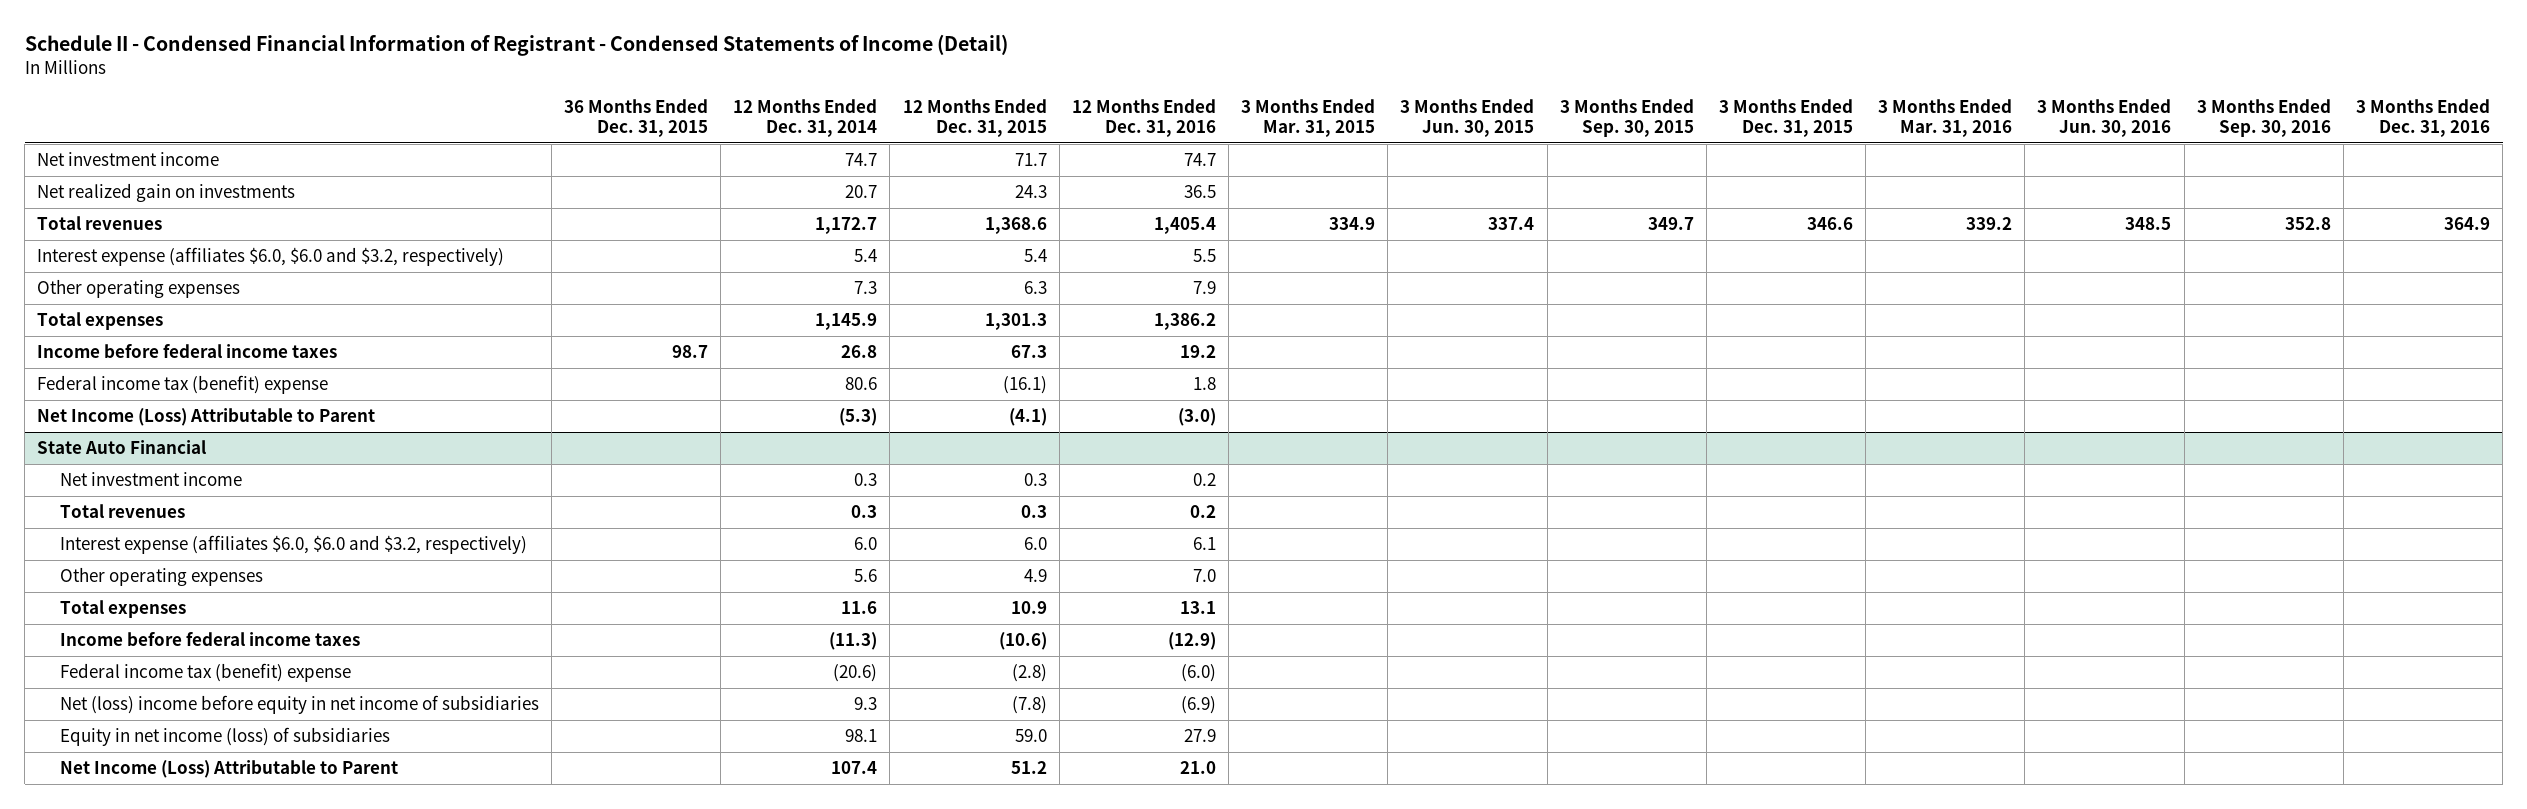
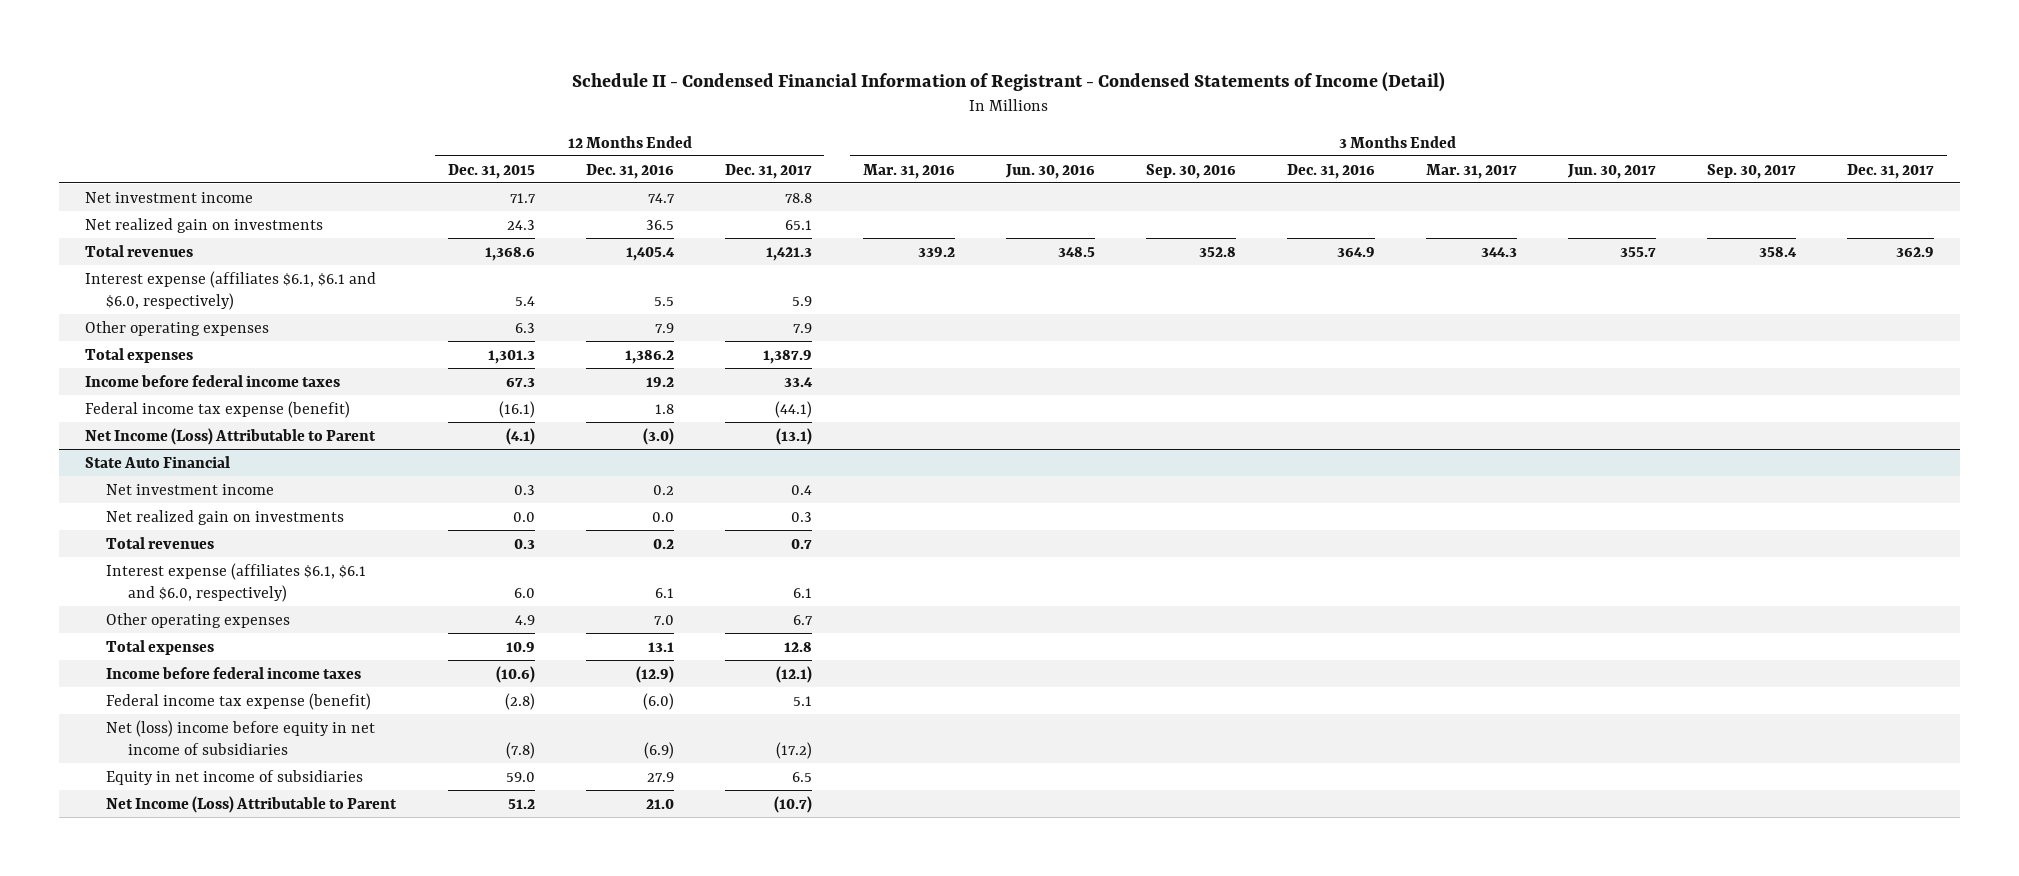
- | 36 Months Ended Dec. 31, 2015 | 12 Months Ended Dec. 31, 2014 | 12 Months Ended Dec. 31, 2015 | 12 Months Ended Dec. 31, 2016 | 3 Months Ended Mar. 31, 2015 | 3 Months Ended Jun. 30, 2015 | 3 Months Ended Sep. 30, 2015 | 3 Months Ended Dec. 31, 2015 | 3 Months Ended Mar. 31, 2016 | 3 Months Ended Jun. 30, 2016 | 3 Months Ended Sep. 30, 2016 | 3 Months Ended Dec. 31, 2016
+ | 12 Months Ended Dec. 31, 2015 | 12 Months Ended Dec. 31, 2016 | 12 Months Ended Dec. 31, 2017 | 3 Months Ended Mar. 31, 2016 | 3 Months Ended Jun. 30, 2016 | 3 Months Ended Sep. 30, 2016 | 3 Months Ended Dec. 31, 2016 | 3 Months Ended Mar. 31, 2017 | 3 Months Ended Jun. 30, 2017 | 3 Months Ended Sep. 30, 2017 | 3 Months Ended Dec. 31, 2017
- Interest expense (affiliates $6.0, $6.0 and $3.2, respectively) | | 5.4 | 5.4 | 5.5 | | | | | | | |
+ Interest expense (affiliates $6.1, $6.1 and $6.0, respectively) | 5.4 | 5.5 | 5.9 | | | | | | | |
- Federal income tax (benefit) expense | | 80.6 | (16.1) | 1.8 | | | | | | | |
+ Federal income tax expense (benefit) | (16.1) | 1.8 | (44.1) | | | | | | | |
@ State Auto Financial
+ Net realized gain on investments | 0.0 | 0.0 | 0.3 | | | | | | | |
- Interest expense (affiliates $6.0, $6.0 and $3.2, respectively) | | 6.0 | 6.0 | 6.1 | | | | | | | |
+ Interest expense (affiliates $6.1, $6.1 and $6.0, respectively) | 6.0 | 6.1 | 6.1 | | | | | | | |
- Federal income tax (benefit) expense | | (20.6) | (2.8) | (6.0) | | | | | | | |
+ Federal income tax expense (benefit) | (2.8) | (6.0) | 5.1 | | | | | | | |
- Equity in net income (loss) of subsidiaries | | 98.1 | 59.0 | 27.9 | | | | | | | |
+ Equity in net income of subsidiaries | 59.0 | 27.9 | 6.5 | | | | | | | |

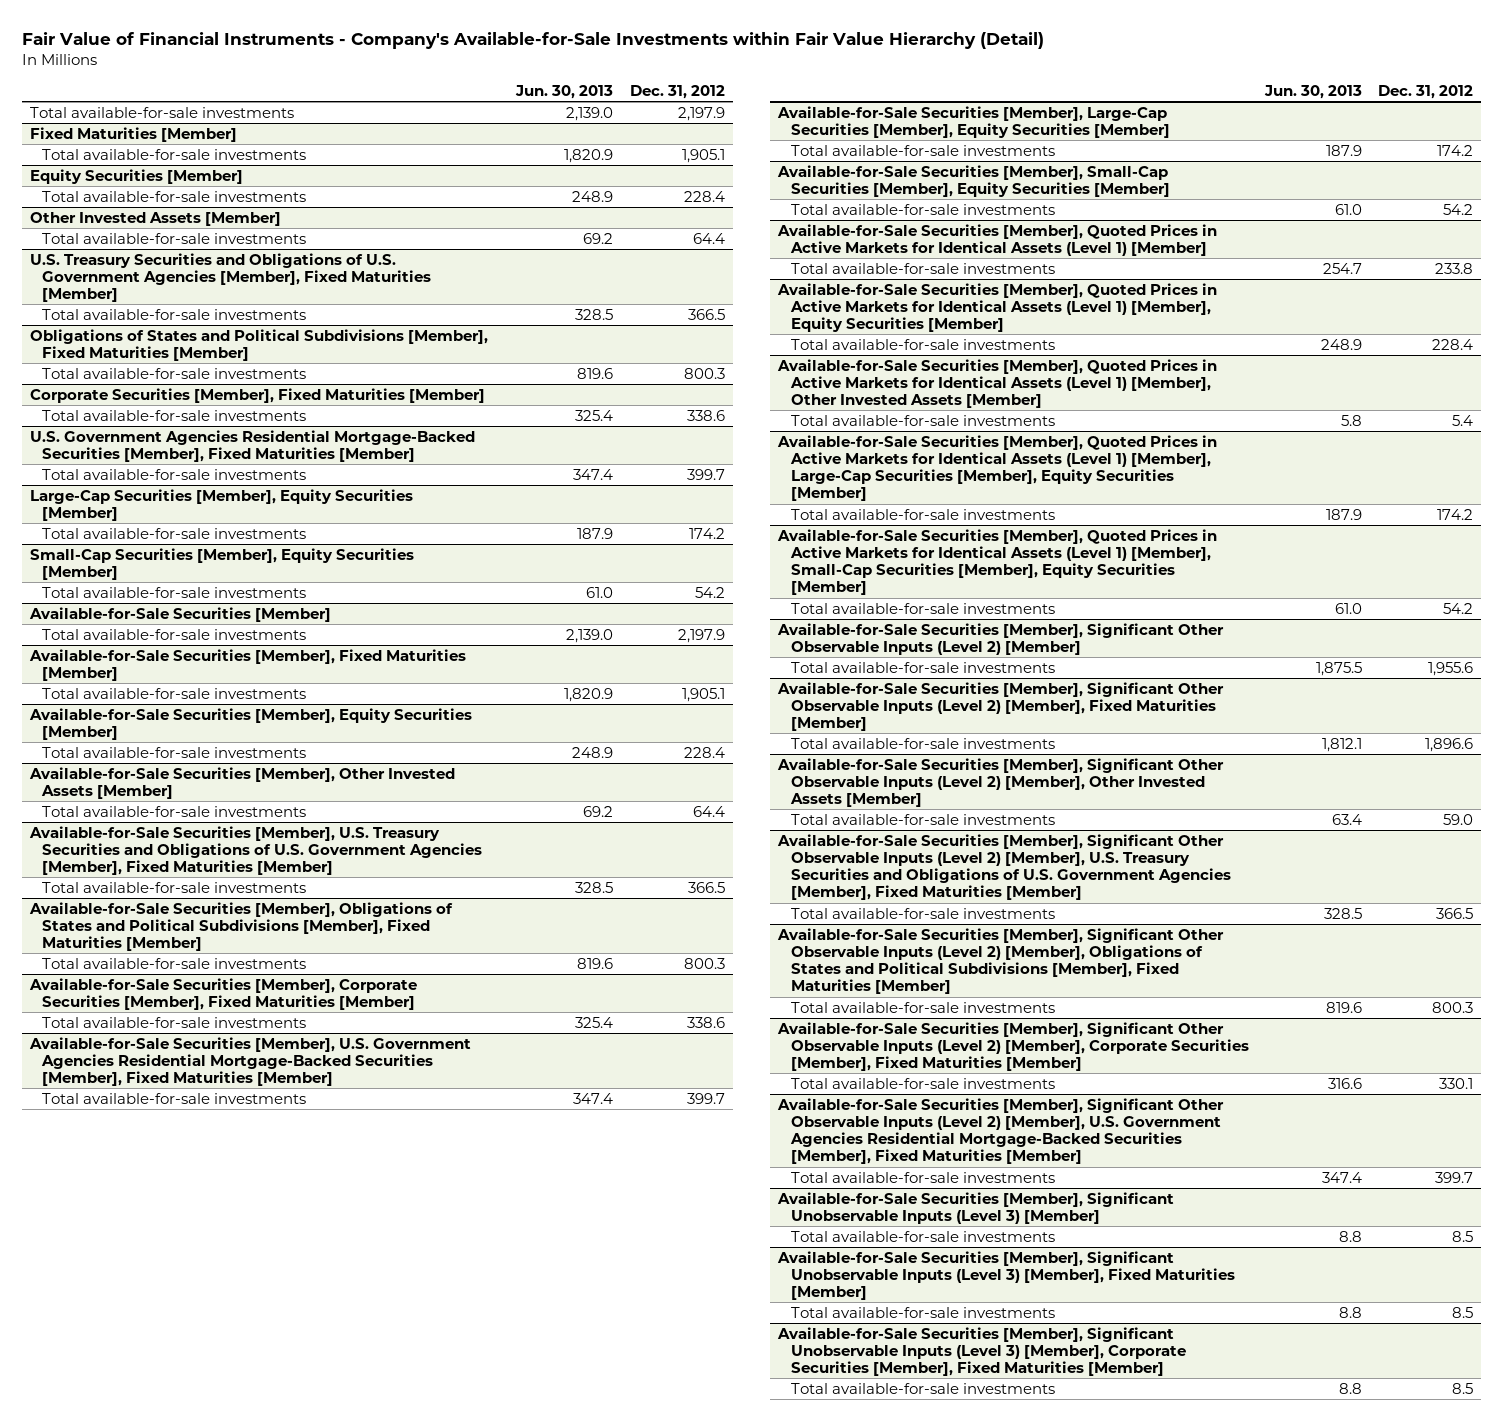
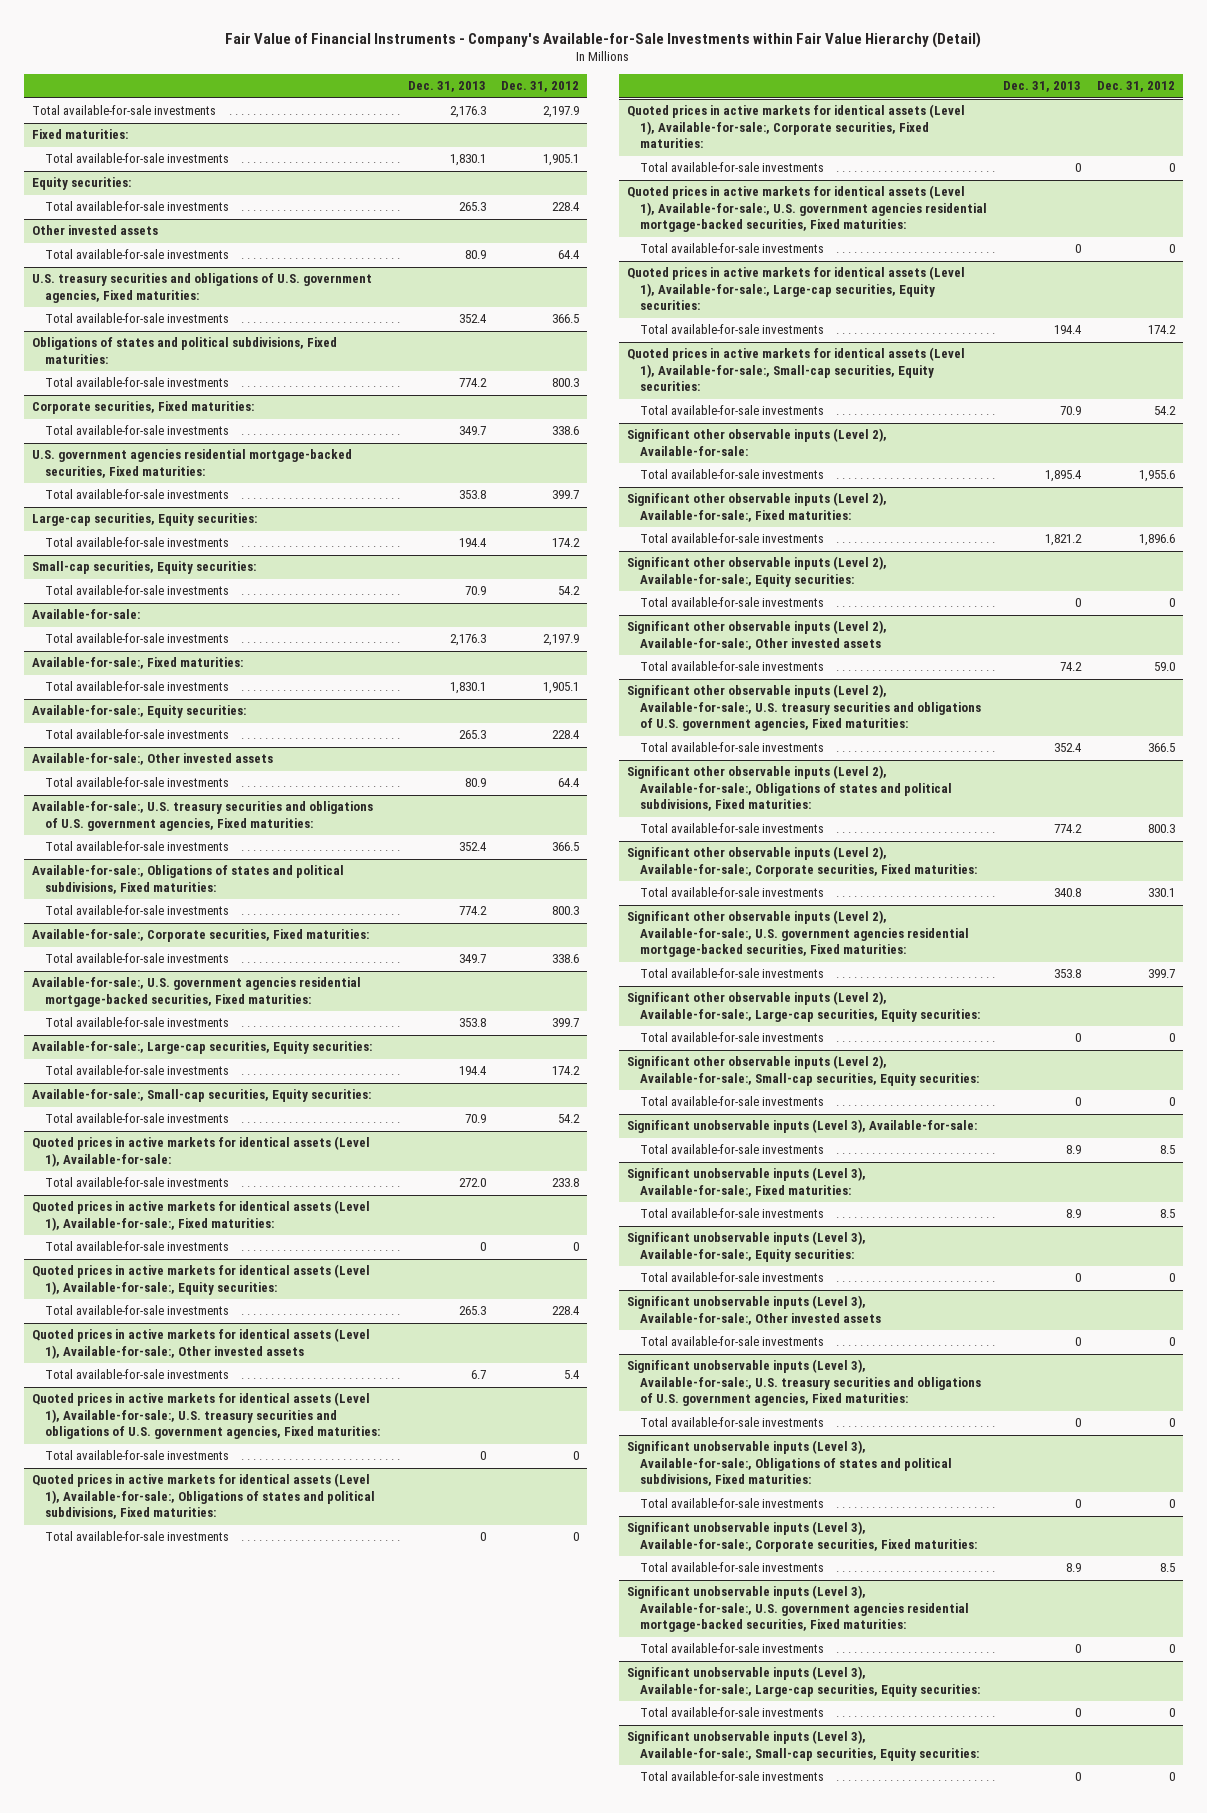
- | Jun. 30, 2013 | Dec. 31, 2012
+ | Dec. 31, 2013 | Dec. 31, 2012
- Fixed Maturities [Member]
+ Fixed maturities:
- Equity Securities [Member]
+ Equity securities:
- Other Invested Assets [Member]
+ Other invested assets
- U.S. Treasury Securities and Obligations of U.S. Government Agencies [Member], Fixed Maturities [Member]
+ U.S. treasury securities and obligations of U.S. government agencies, Fixed maturities:
- Obligations of States and Political Subdivisions [Member], Fixed Maturities [Member]
+ Obligations of states and political subdivisions, Fixed maturities:
- Corporate Securities [Member], Fixed Maturities [Member]
+ Corporate securities, Fixed maturities:
- U.S. Government Agencies Residential Mortgage-Backed Securities [Member], Fixed Maturities [Member]
+ U.S. government agencies residential mortgage-backed securities, Fixed maturities:
- Large-Cap Securities [Member], Equity Securities [Member]
+ Large-cap securities, Equity securities:
- Small-Cap Securities [Member], Equity Securities [Member]
+ Small-cap securities, Equity securities:
- Available-for-Sale Securities [Member]
+ Available-for-sale:
- Available-for-Sale Securities [Member], Fixed Maturities [Member]
+ Available-for-sale:, Fixed maturities:
- Available-for-Sale Securities [Member], Equity Securities [Member]
+ Available-for-sale:, Equity securities:
- Available-for-Sale Securities [Member], Other Invested Assets [Member]
+ Available-for-sale:, Other invested assets
- Available-for-Sale Securities [Member], U.S. Treasury Securities and Obligations of U.S. Government Agencies [Member], Fixed Maturities [Member]
+ Available-for-sale:, U.S. treasury securities and obligations of U.S. government agencies, Fixed maturities:
- Available-for-Sale Securities [Member], Obligations of States and Political Subdivisions [Member], Fixed Maturities [Member]
+ Available-for-sale:, Obligations of states and political subdivisions, Fixed maturities:
- Available-for-Sale Securities [Member], Corporate Securities [Member], Fixed Maturities [Member]
+ Available-for-sale:, Corporate securities, Fixed maturities:
- Available-for-Sale Securities [Member], U.S. Government Agencies Residential Mortgage-Backed Securities [Member], Fixed Maturities [Member]
+ Available-for-sale:, U.S. government agencies residential mortgage-backed securities, Fixed maturities:
- Available-for-Sale Securities [Member], Large-Cap Securities [Member], Equity Securities [Member]
+ Available-for-sale:, Large-cap securities, Equity securities:
- Available-for-Sale Securities [Member], Small-Cap Securities [Member], Equity Securities [Member]
+ Available-for-sale:, Small-cap securities, Equity securities:
- Available-for-Sale Securities [Member], Quoted Prices in Active Markets for Identical Assets (Level 1) [Member]
+ Quoted prices in active markets for identical assets (Level 1), Available-for-sale:
- Available-for-Sale Securities [Member], Quoted Prices in Active Markets for Identical Assets (Level 1) [Member], Equity Securities [Member]
+ Quoted prices in active markets for identical assets (Level 1), Available-for-sale:, Fixed maturities:
+ Total available-for-sale investments | 0 | 0
+ Quoted prices in active markets for identical assets (Level 1), Available-for-sale:, Equity securities:
- Available-for-Sale Securities [Member], Quoted Prices in Active Markets for Identical Assets (Level 1) [Member], Other Invested Assets [Member]
+ Quoted prices in active markets for identical assets (Level 1), Available-for-sale:, Other invested assets
- Available-for-Sale Securities [Member], Quoted Prices in Active Markets for Identical Assets (Level 1) [Member], Large-Cap Securities [Member], Equity Securities [Member]
+ Quoted prices in active markets for identical assets (Level 1), Available-for-sale:, U.S. treasury securities and obligations of U.S. government agencies, Fixed maturities:
+ Total available-for-sale investments | 0 | 0
+ Quoted prices in active markets for identical assets (Level 1), Available-for-sale:, Obligations of states and political subdivisions, Fixed maturities:
+ Total available-for-sale investments | 0 | 0
+ Quoted prices in active markets for identical assets (Level 1), Available-for-sale:, Corporate securities, Fixed maturities:
+ Total available-for-sale investments | 0 | 0
+ Quoted prices in active markets for identical assets (Level 1), Available-for-sale:, U.S. government agencies residential mortgage-backed securities, Fixed maturities:
+ Total available-for-sale investments | 0 | 0
+ Quoted prices in active markets for identical assets (Level 1), Available-for-sale:, Large-cap securities, Equity securities:
- Available-for-Sale Securities [Member], Quoted Prices in Active Markets for Identical Assets (Level 1) [Member], Small-Cap Securities [Member], Equity Securities [Member]
+ Quoted prices in active markets for identical assets (Level 1), Available-for-sale:, Small-cap securities, Equity securities:
- Available-for-Sale Securities [Member], Significant Other Observable Inputs (Level 2) [Member]
+ Significant other observable inputs (Level 2), Available-for-sale:
- Available-for-Sale Securities [Member], Significant Other Observable Inputs (Level 2) [Member], Fixed Maturities [Member]
+ Significant other observable inputs (Level 2), Available-for-sale:, Fixed maturities:
- Available-for-Sale Securities [Member], Significant Other Observable Inputs (Level 2) [Member], Other Invested Assets [Member]
+ Significant other observable inputs (Level 2), Available-for-sale:, Equity securities:
+ Total available-for-sale investments | 0 | 0
+ Significant other observable inputs (Level 2), Available-for-sale:, Other invested assets
- Available-for-Sale Securities [Member], Significant Other Observable Inputs (Level 2) [Member], U.S. Treasury Securities and Obligations of U.S. Government Agencies [Member], Fixed Maturities [Member]
+ Significant other observable inputs (Level 2), Available-for-sale:, U.S. treasury securities and obligations of U.S. government agencies, Fixed maturities:
- Available-for-Sale Securities [Member], Significant Other Observable Inputs (Level 2) [Member], Obligations of States and Political Subdivisions [Member], Fixed Maturities [Member]
+ Significant other observable inputs (Level 2), Available-for-sale:, Obligations of states and political subdivisions, Fixed maturities:
- Available-for-Sale Securities [Member], Significant Other Observable Inputs (Level 2) [Member], Corporate Securities [Member], Fixed Maturities [Member]
+ Significant other observable inputs (Level 2), Available-for-sale:, Corporate securities, Fixed maturities:
- Available-for-Sale Securities [Member], Significant Other Observable Inputs (Level 2) [Member], U.S. Government Agencies Residential Mortgage-Backed Securities [Member], Fixed Maturities [Member]
+ Significant other observable inputs (Level 2), Available-for-sale:, U.S. government agencies residential mortgage-backed securities, Fixed maturities:
- Available-for-Sale Securities [Member], Significant Unobservable Inputs (Level 3) [Member]
+ Significant other observable inputs (Level 2), Available-for-sale:, Large-cap securities, Equity securities:
+ Total available-for-sale investments | 0 | 0
+ Significant other observable inputs (Level 2), Available-for-sale:, Small-cap securities, Equity securities:
+ Total available-for-sale investments | 0 | 0
+ Significant unobservable inputs (Level 3), Available-for-sale:
- Available-for-Sale Securities [Member], Significant Unobservable Inputs (Level 3) [Member], Fixed Maturities [Member]
+ Significant unobservable inputs (Level 3), Available-for-sale:, Fixed maturities:
- Available-for-Sale Securities [Member], Significant Unobservable Inputs (Level 3) [Member], Corporate Securities [Member], Fixed Maturities [Member]
+ Significant unobservable inputs (Level 3), Available-for-sale:, Equity securities:
+ Total available-for-sale investments | 0 | 0
+ Significant unobservable inputs (Level 3), Available-for-sale:, Other invested assets
+ Total available-for-sale investments | 0 | 0
+ Significant unobservable inputs (Level 3), Available-for-sale:, U.S. treasury securities and obligations of U.S. government agencies, Fixed maturities:
+ Total available-for-sale investments | 0 | 0
+ Significant unobservable inputs (Level 3), Available-for-sale:, Obligations of states and political subdivisions, Fixed maturities:
+ Total available-for-sale investments | 0 | 0
+ Significant unobservable inputs (Level 3), Available-for-sale:, Corporate securities, Fixed maturities:
+ Significant unobservable inputs (Level 3), Available-for-sale:, U.S. government agencies residential mortgage-backed securities, Fixed maturities:
+ Total available-for-sale investments | 0 | 0
+ Significant unobservable inputs (Level 3), Available-for-sale:, Large-cap securities, Equity securities:
+ Total available-for-sale investments | 0 | 0
+ Significant unobservable inputs (Level 3), Available-for-sale:, Small-cap securities, Equity securities:
+ Total available-for-sale investments | 0 | 0

